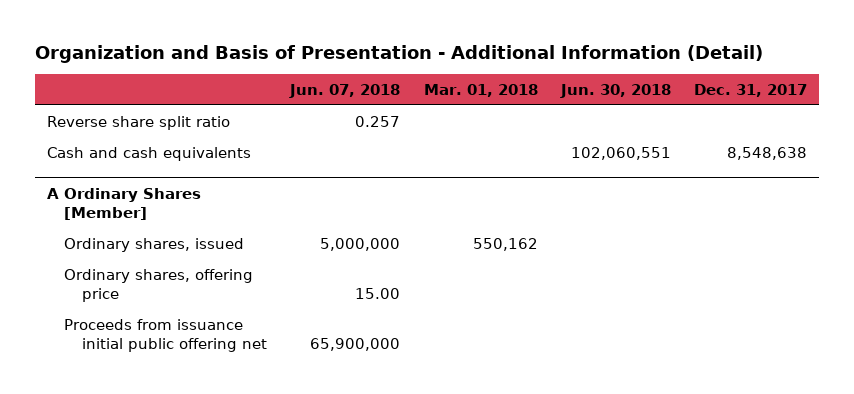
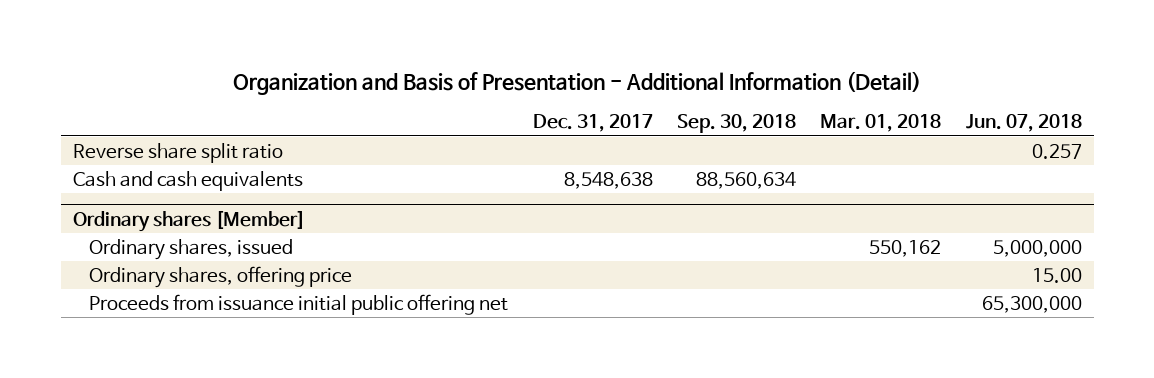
- | Jun. 07, 2018 | Mar. 01, 2018 | Jun. 30, 2018 | Dec. 31, 2017
+ | Dec. 31, 2017 | Sep. 30, 2018 | Mar. 01, 2018 | Jun. 07, 2018
- A Ordinary Shares [Member]
+ Ordinary shares [Member]
- Proceeds from issuance initial public offering net | 65,900,000 | | |
+ Proceeds from issuance initial public offering net | | | | 65,300,000

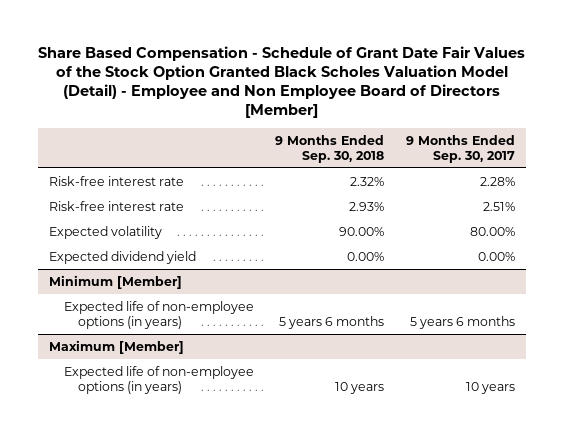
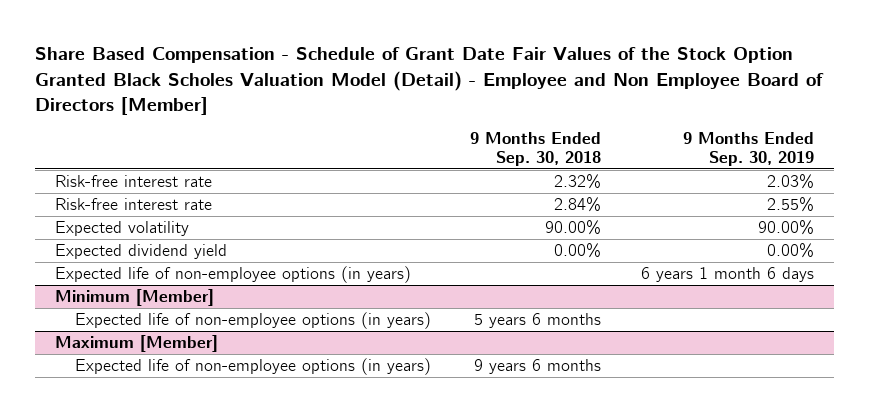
- | 9 Months Ended Sep. 30, 2018 | 9 Months Ended Sep. 30, 2017
+ | 9 Months Ended Sep. 30, 2018 | 9 Months Ended Sep. 30, 2019
- Risk-free interest rate | 2.93% | 2.51%
+ Risk-free interest rate | 2.84% | 2.55%
+ Expected life of non-employee options (in years) | | 6 years 1 month 6 days
@ Maximum [Member]
- Expected life of non-employee options (in years) | 10 years | 10 years
+ Expected life of non-employee options (in years) | 9 years 6 months |

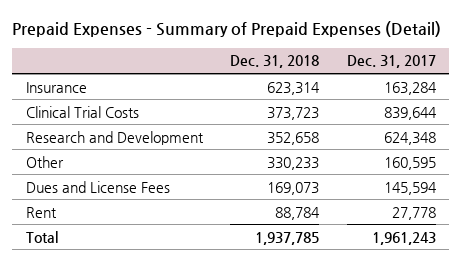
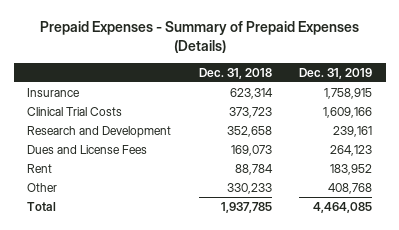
- Prepaid Expenses - Summary of Prepaid Expenses (Detail)
+ Prepaid Expenses - Summary of Prepaid Expenses (Details)
- | Dec. 31, 2018 | Dec. 31, 2017
+ | Dec. 31, 2018 | Dec. 31, 2019
moved down: Other | 330,233 | 408,768

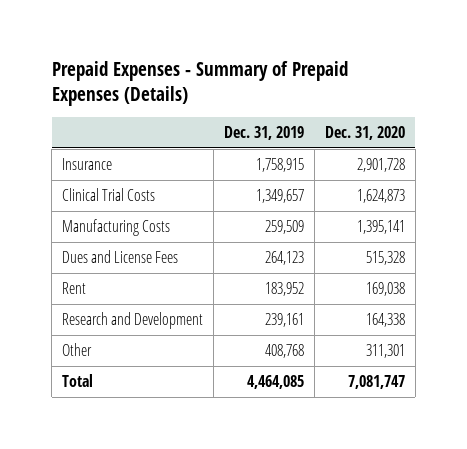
- | Dec. 31, 2018 | Dec. 31, 2019
+ | Dec. 31, 2019 | Dec. 31, 2020
- Clinical Trial Costs | 373,723 | 1,609,166
+ Clinical Trial Costs | 1,349,657 | 1,624,873
+ Manufacturing Costs | 259,509 | 1,395,141
moved down: Research and Development | 239,161 | 164,338

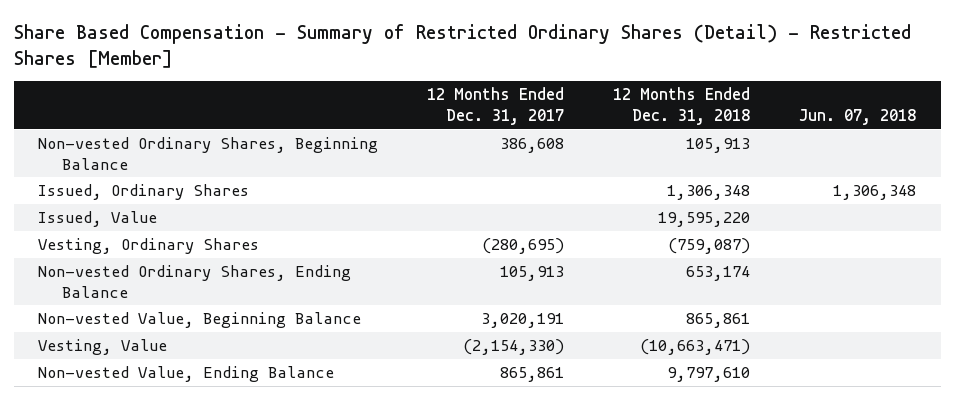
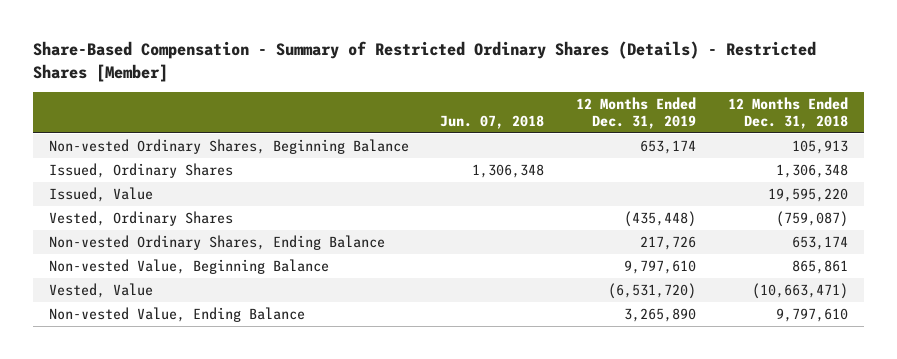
- Share Based Compensation - Summary of Restricted Ordinary Shares (Detail) - Restricted Shares [Member]
+ Share-Based Compensation - Summary of Restricted Ordinary Shares (Details) - Restricted Shares [Member]
- | 12 Months Ended Dec. 31, 2017 | 12 Months Ended Dec. 31, 2018 | Jun. 07, 2018
+ | Jun. 07, 2018 | 12 Months Ended Dec. 31, 2019 | 12 Months Ended Dec. 31, 2018
- Vesting, Ordinary Shares | (280,695) | (759,087) |
+ Vested, Ordinary Shares | | (435,448) | (759,087)
- Vesting, Value | (2,154,330) | (10,663,471) |
+ Vested, Value | | (6,531,720) | (10,663,471)

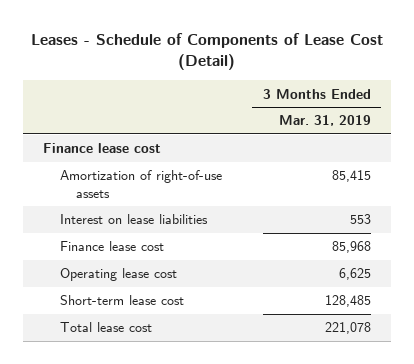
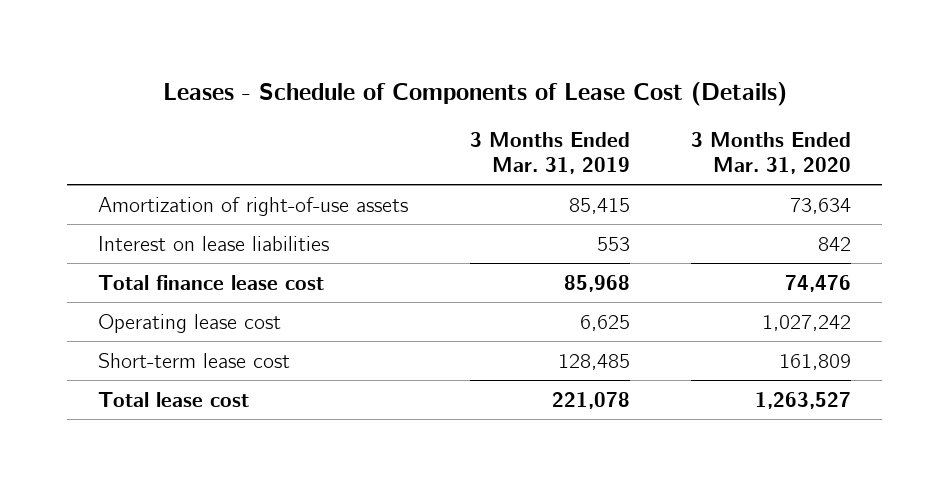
- Leases - Schedule of Components of Lease Cost (Detail)
+ Leases - Schedule of Components of Lease Cost (Details)
- | 3 Months Ended Mar. 31, 2019
+ | 3 Months Ended Mar. 31, 2019 | 3 Months Ended Mar. 31, 2020
- Finance lease cost
- Finance lease cost | 85,968
+ Total finance lease cost | 85,968 | 74,476

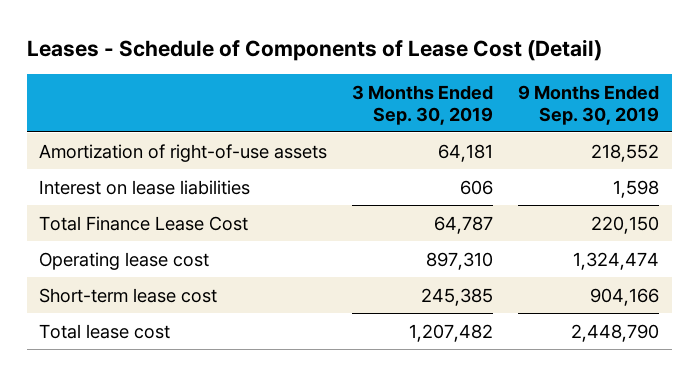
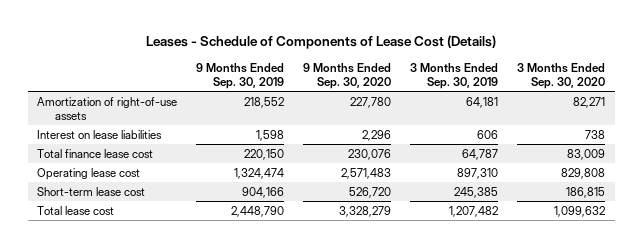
- Leases - Schedule of Components of Lease Cost (Detail)
+ Leases - Schedule of Components of Lease Cost (Details)
- | 3 Months Ended Sep. 30, 2019 | 9 Months Ended Sep. 30, 2019
+ | 9 Months Ended Sep. 30, 2019 | 9 Months Ended Sep. 30, 2020 | 3 Months Ended Sep. 30, 2019 | 3 Months Ended Sep. 30, 2020
- Total Finance Lease Cost | 64,787 | 220,150
+ Total finance lease cost | 220,150 | 230,076 | 64,787 | 83,009

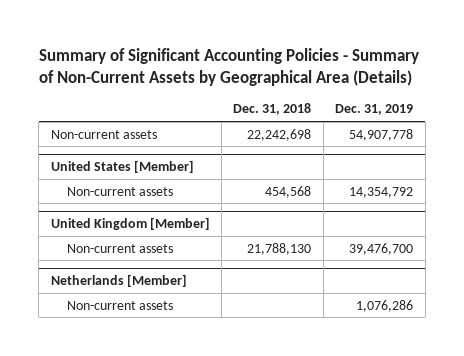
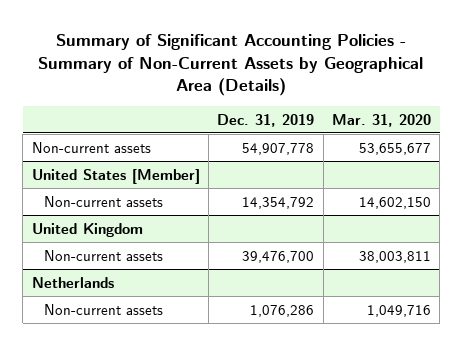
- | Dec. 31, 2018 | Dec. 31, 2019
+ | Dec. 31, 2019 | Mar. 31, 2020
- United Kingdom [Member]
+ United Kingdom
- Netherlands [Member]
+ Netherlands

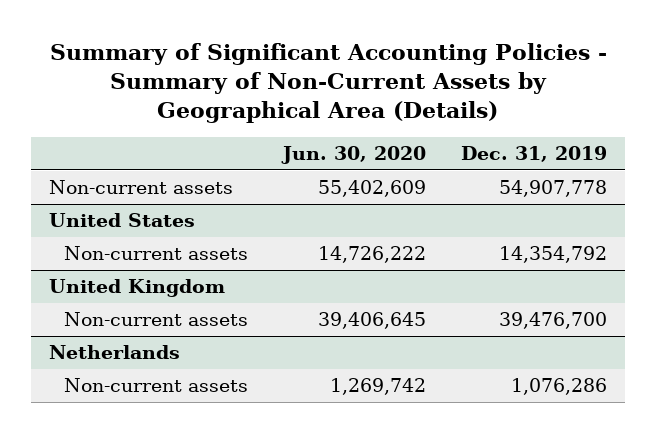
- | Dec. 31, 2019 | Mar. 31, 2020
+ | Jun. 30, 2020 | Dec. 31, 2019
- United States [Member]
+ United States

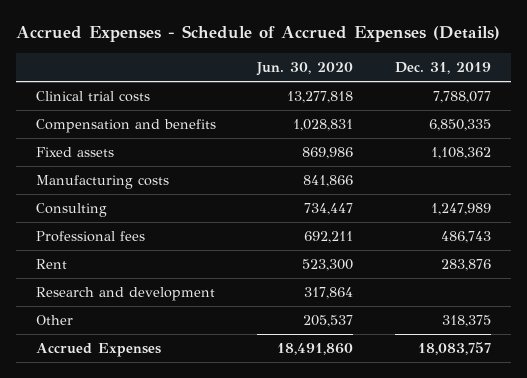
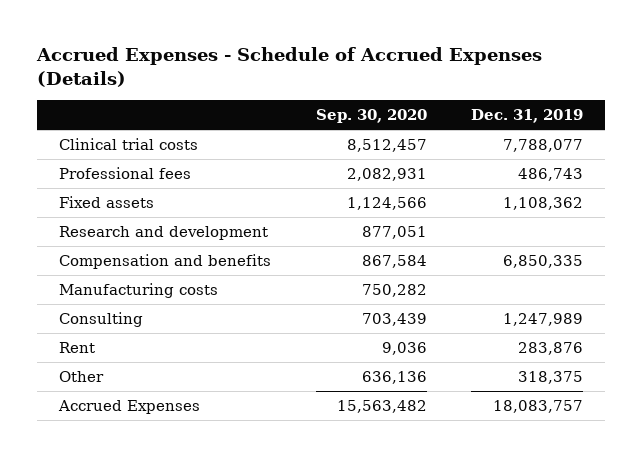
- | Jun. 30, 2020 | Dec. 31, 2019
+ | Sep. 30, 2020 | Dec. 31, 2019
moved up: Professional fees | 2,082,931 | 486,743
moved up: Research and development | 877,051 |
moved down: Compensation and benefits | 867,584 | 6,850,335

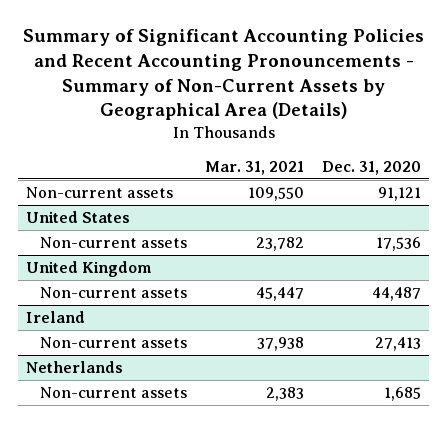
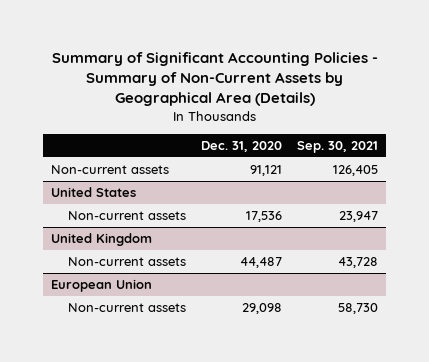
- Summary of Significant Accounting Policies and Recent Accounting Pronouncements - Summary of Non-Current Assets by Geographical Area (Details)
+ Summary of Significant Accounting Policies - Summary of Non-Current Assets by Geographical Area (Details)
- | Mar. 31, 2021 | Dec. 31, 2020
+ | Dec. 31, 2020 | Sep. 30, 2021
- Ireland
- Non-current assets | 37,938 | 27,413
- Netherlands
- Non-current assets | 2,383 | 1,685
+ European Union
+ Non-current assets | 29,098 | 58,730

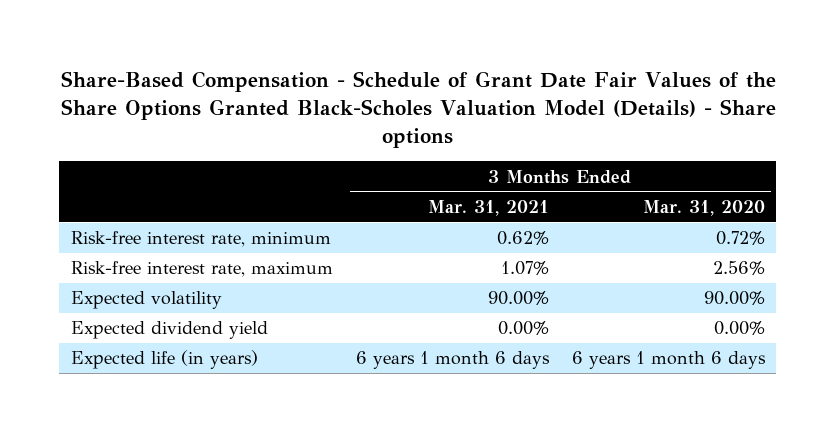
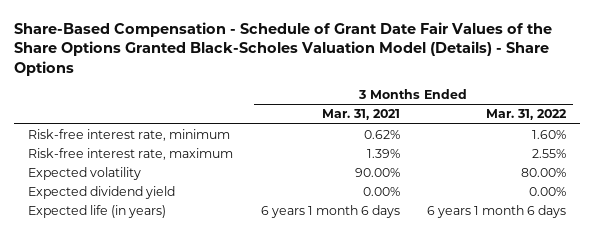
- Share-Based Compensation - Schedule of Grant Date Fair Values of the Share Options Granted Black-Scholes Valuation Model (Details) - Share options
+ Share-Based Compensation - Schedule of Grant Date Fair Values of the Share Options Granted Black-Scholes Valuation Model (Details) - Share Options
- | 3 Months Ended Mar. 31, 2021 | 3 Months Ended Mar. 31, 2020
+ | 3 Months Ended Mar. 31, 2021 | 3 Months Ended Mar. 31, 2022
- Risk-free interest rate, maximum | 1.07% | 2.56%
+ Risk-free interest rate, maximum | 1.39% | 2.55%

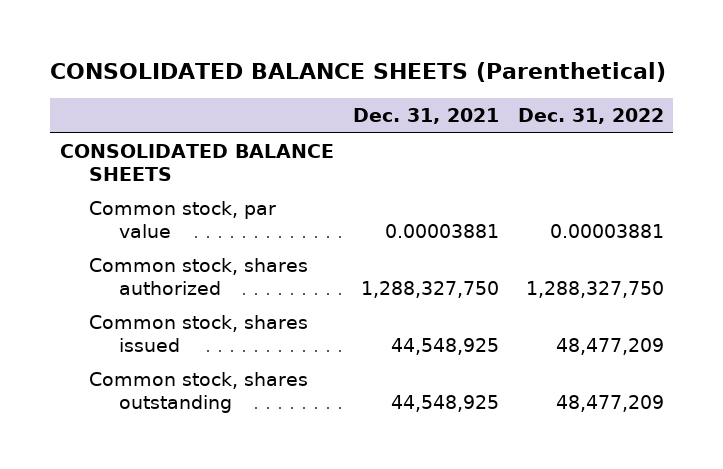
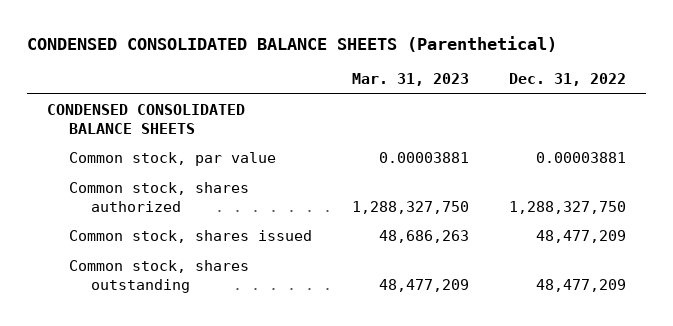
- CONSOLIDATED BALANCE SHEETS (Parenthetical)
+ CONDENSED CONSOLIDATED BALANCE SHEETS (Parenthetical)
- | Dec. 31, 2021 | Dec. 31, 2022
+ | Mar. 31, 2023 | Dec. 31, 2022
- CONSOLIDATED BALANCE SHEETS
+ CONDENSED CONSOLIDATED BALANCE SHEETS

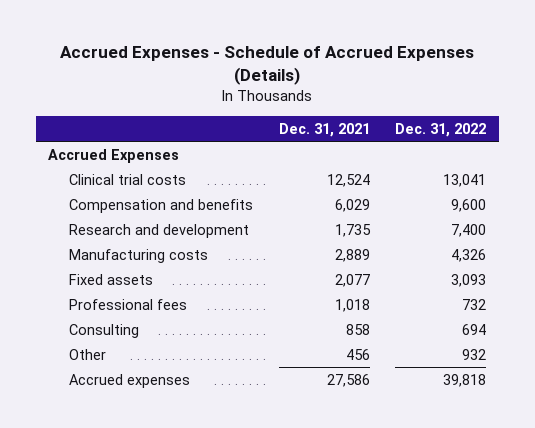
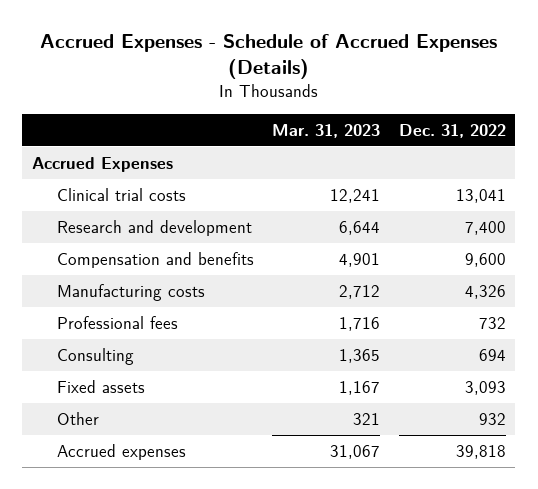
- | Dec. 31, 2021 | Dec. 31, 2022
+ | Mar. 31, 2023 | Dec. 31, 2022
moved down: Compensation and benefits | 4,901 | 9,600
moved down: Fixed assets | 1,167 | 3,093

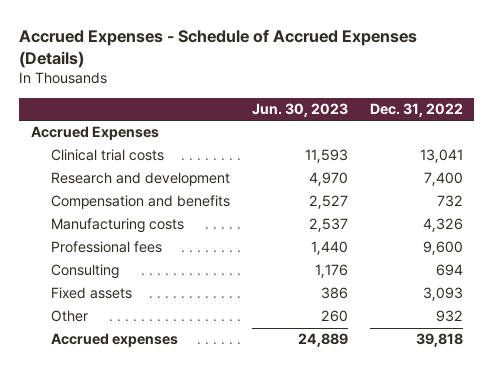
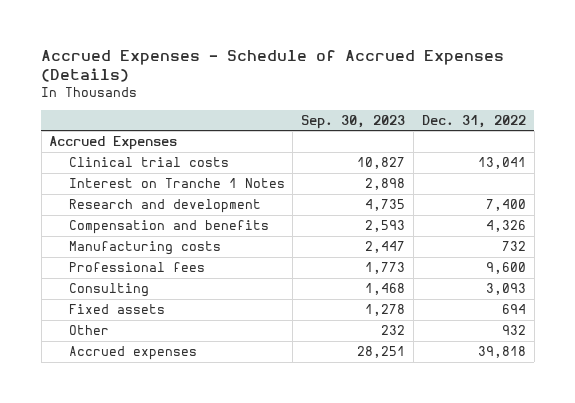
- | Jun. 30, 2023 | Dec. 31, 2022
+ | Sep. 30, 2023 | Dec. 31, 2022
+ Interest on Tranche 1 Notes | 2,898 |
- Compensation and benefits | 2,527 | 732
- Manufacturing costs | 2,537 | 4,326
+ Compensation and benefits | 2,593 | 4,326
+ Manufacturing costs | 2,447 | 732
- Consulting | 1,176 | 694
- Fixed assets | 386 | 3,093
+ Consulting | 1,468 | 3,093
+ Fixed assets | 1,278 | 694

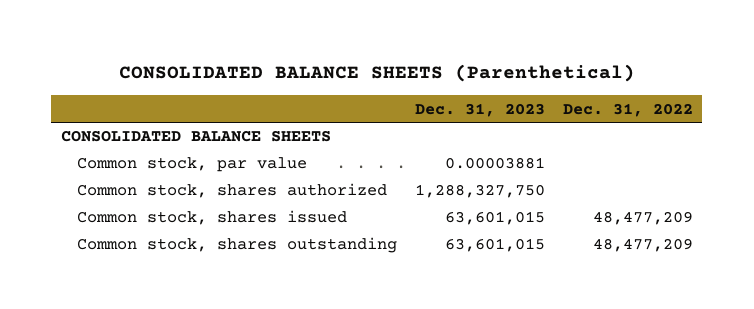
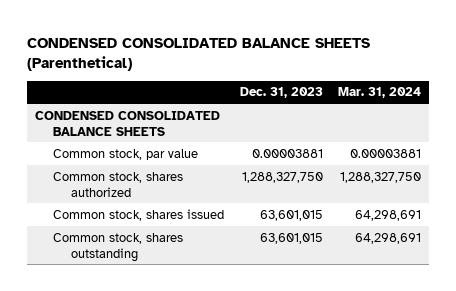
- CONSOLIDATED BALANCE SHEETS (Parenthetical)
+ CONDENSED CONSOLIDATED BALANCE SHEETS (Parenthetical)
- | Dec. 31, 2023 | Dec. 31, 2022
+ | Dec. 31, 2023 | Mar. 31, 2024
- CONSOLIDATED BALANCE SHEETS
+ CONDENSED CONSOLIDATED BALANCE SHEETS

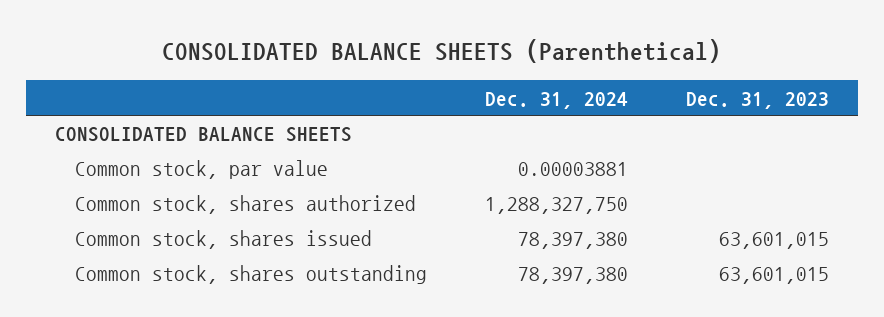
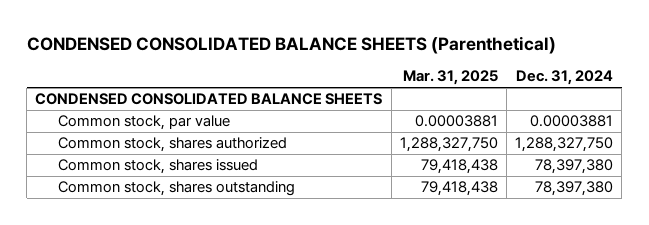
- CONSOLIDATED BALANCE SHEETS (Parenthetical)
+ CONDENSED CONSOLIDATED BALANCE SHEETS (Parenthetical)
- | Dec. 31, 2024 | Dec. 31, 2023
+ | Mar. 31, 2025 | Dec. 31, 2024
- CONSOLIDATED BALANCE SHEETS
+ CONDENSED CONSOLIDATED BALANCE SHEETS

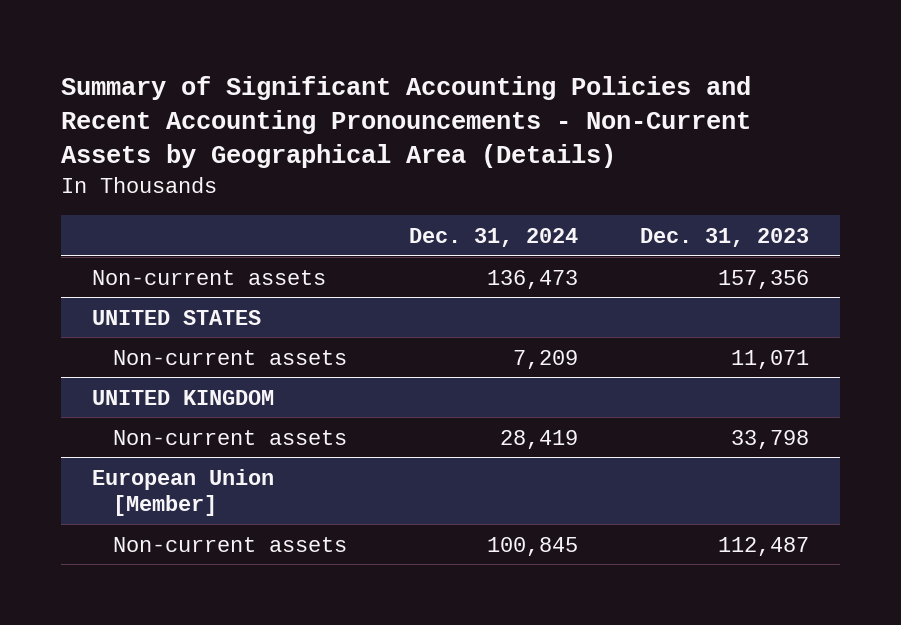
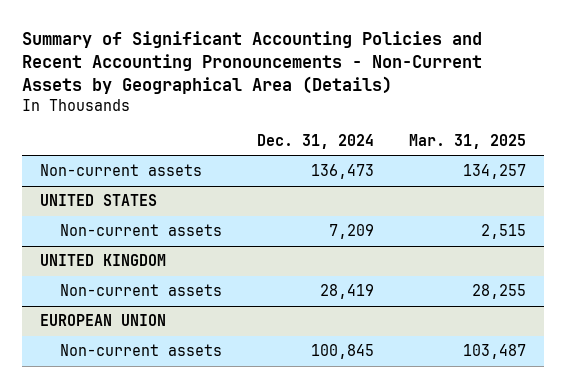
- | Dec. 31, 2024 | Dec. 31, 2023
+ | Dec. 31, 2024 | Mar. 31, 2025
- European Union [Member]
+ EUROPEAN UNION

